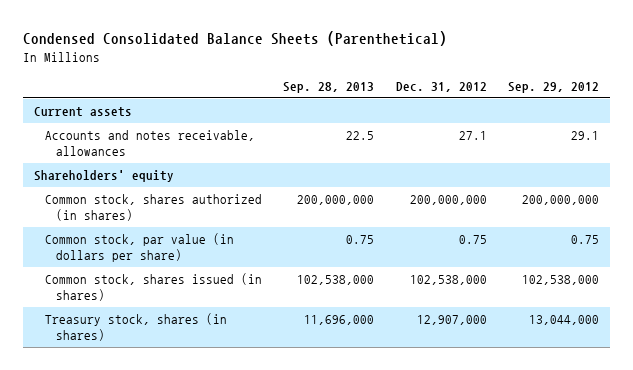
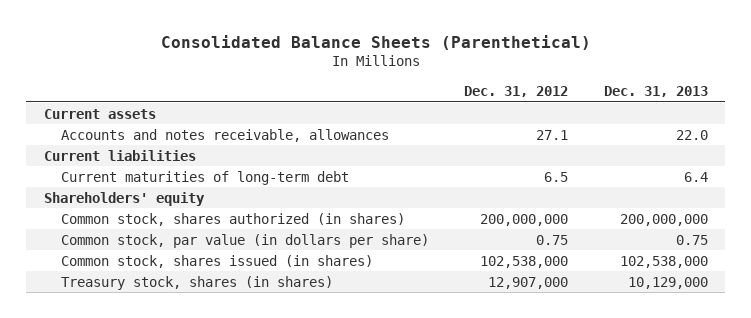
- Condensed Consolidated Balance Sheets (Parenthetical)
+ Consolidated Balance Sheets (Parenthetical)
- | Sep. 28, 2013 | Dec. 31, 2012 | Sep. 29, 2012
+ | Dec. 31, 2012 | Dec. 31, 2013
+ Current liabilities
+ Current maturities of long-term debt | 6.5 | 6.4

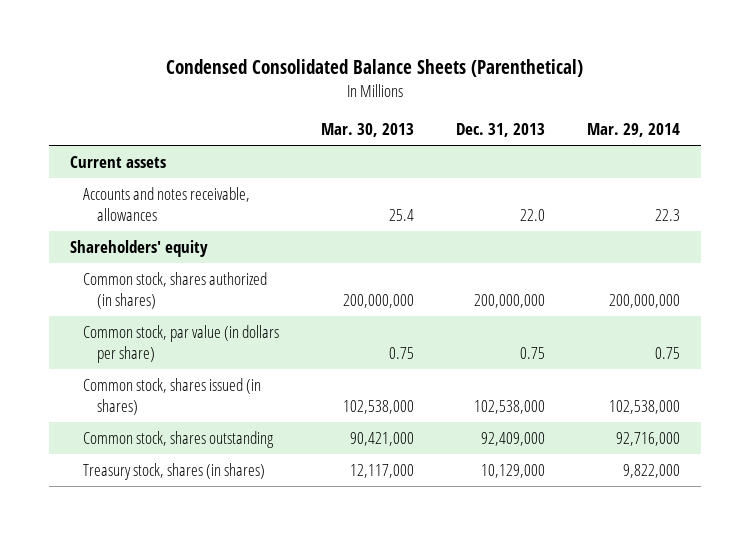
- Consolidated Balance Sheets (Parenthetical)
+ Condensed Consolidated Balance Sheets (Parenthetical)
- | Dec. 31, 2012 | Dec. 31, 2013
+ | Mar. 30, 2013 | Dec. 31, 2013 | Mar. 29, 2014
- Current liabilities
- Current maturities of long-term debt | 6.5 | 6.4
+ Common stock, shares outstanding | 90,421,000 | 92,409,000 | 92,716,000

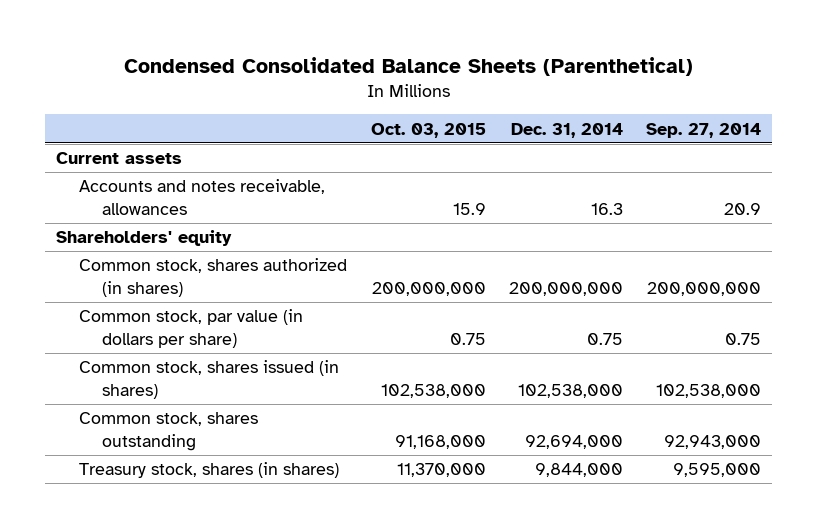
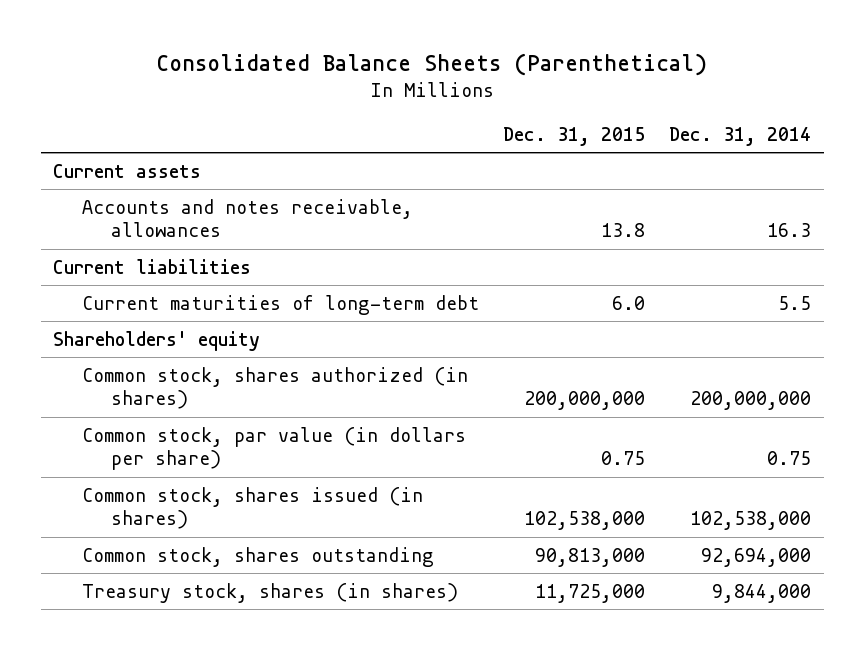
- Condensed Consolidated Balance Sheets (Parenthetical)
+ Consolidated Balance Sheets (Parenthetical)
- | Oct. 03, 2015 | Dec. 31, 2014 | Sep. 27, 2014
+ | Dec. 31, 2015 | Dec. 31, 2014
+ Current liabilities
+ Current maturities of long-term debt | 6.0 | 5.5

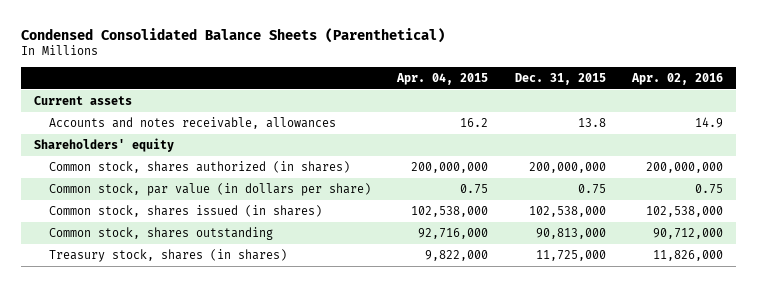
- Consolidated Balance Sheets (Parenthetical)
+ Condensed Consolidated Balance Sheets (Parenthetical)
- | Dec. 31, 2015 | Dec. 31, 2014
+ | Apr. 04, 2015 | Dec. 31, 2015 | Apr. 02, 2016
- Current liabilities
- Current maturities of long-term debt | 6.0 | 5.5

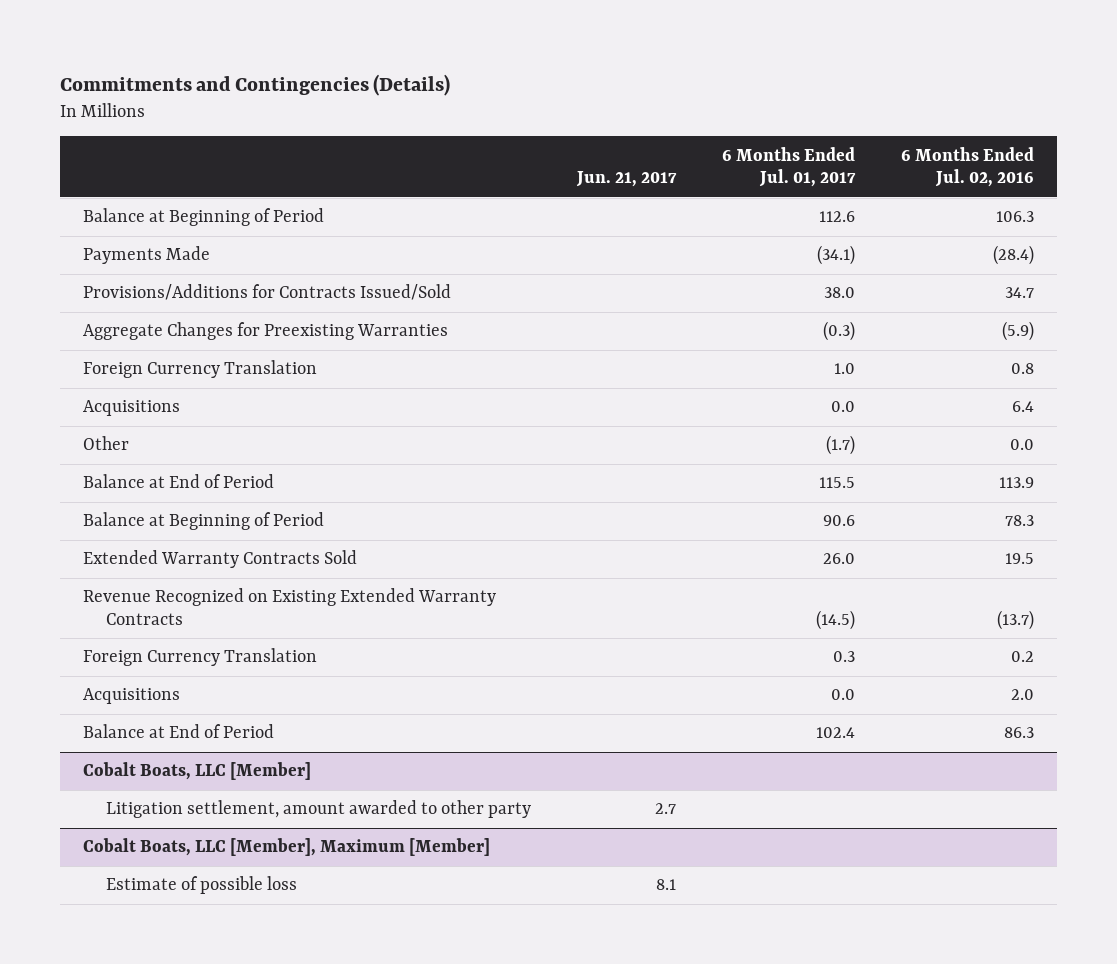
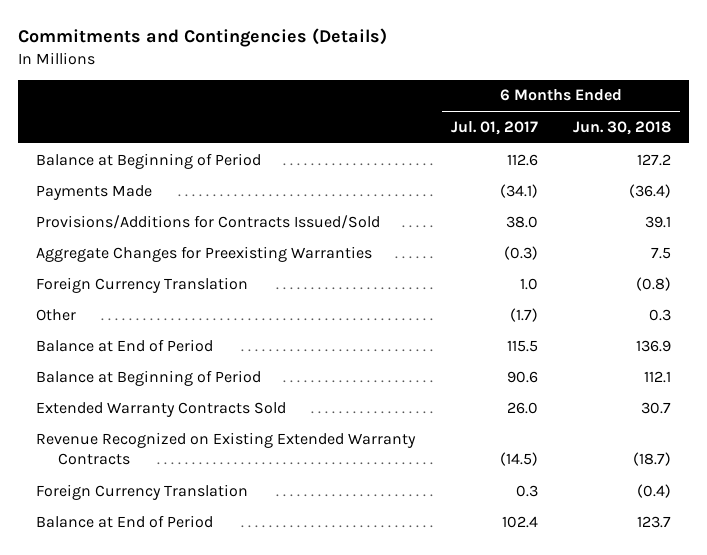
- | Jun. 21, 2017 | 6 Months Ended Jul. 01, 2017 | 6 Months Ended Jul. 02, 2016
+ | 6 Months Ended Jul. 01, 2017 | 6 Months Ended Jun. 30, 2018
- Acquisitions | | 0.0 | 6.4
- Acquisitions | | 0.0 | 2.0
- Cobalt Boats, LLC [Member]
- Litigation settlement, amount awarded to other party | 2.7 | |
- Cobalt Boats, LLC [Member], Maximum [Member]
- Estimate of possible loss | 8.1 | |

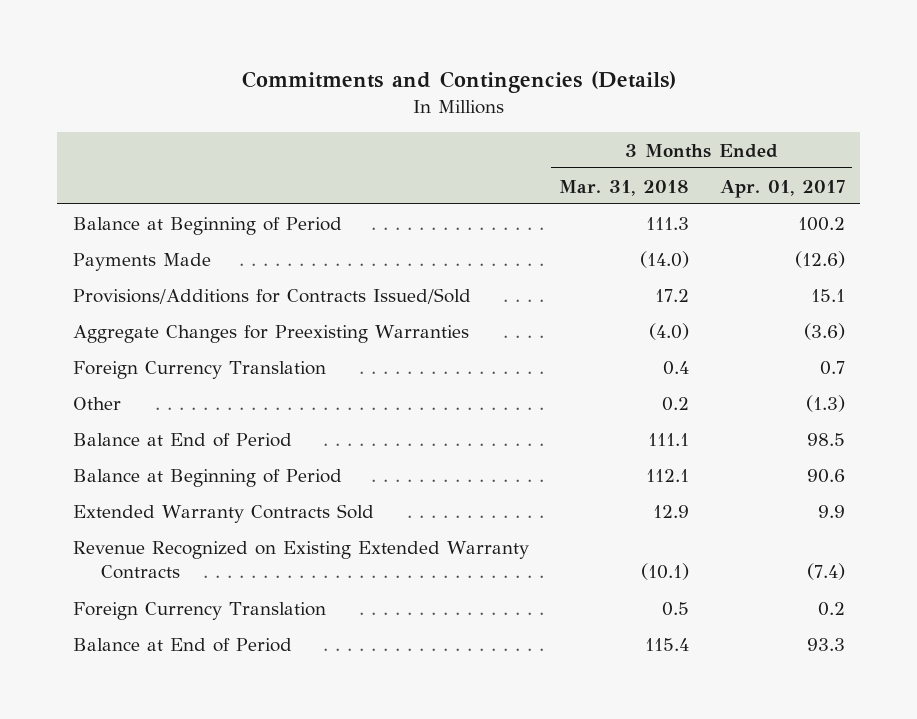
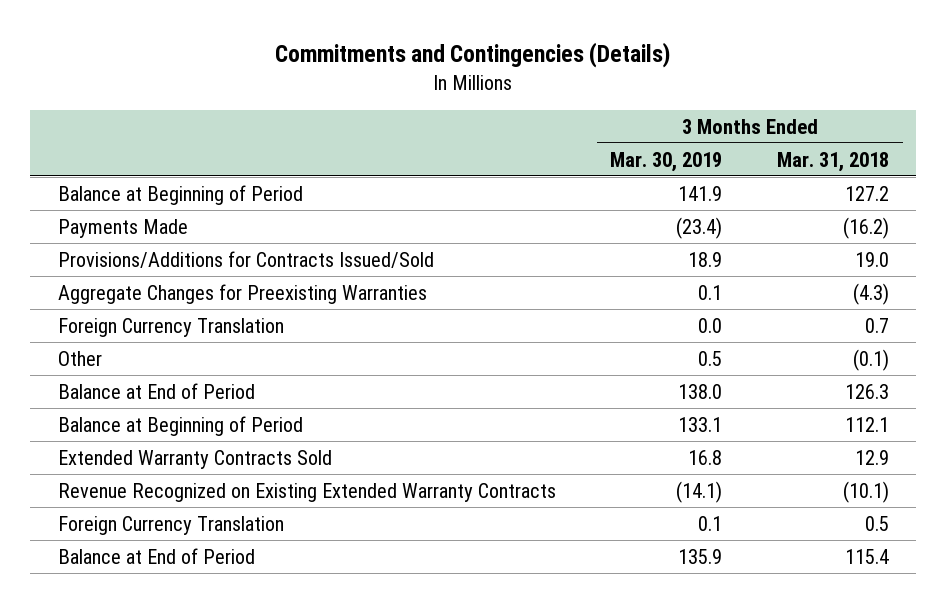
- | 3 Months Ended Mar. 31, 2018 | 3 Months Ended Apr. 01, 2017
+ | 3 Months Ended Mar. 30, 2019 | 3 Months Ended Mar. 31, 2018
- Balance at Beginning of Period | 111.3 | 100.2
- Payments Made | (14.0) | (12.6)
- Provisions/Additions for Contracts Issued/Sold | 17.2 | 15.1
- Aggregate Changes for Preexisting Warranties | (4.0) | (3.6)
- Foreign Currency Translation | 0.4 | 0.7
- Other | 0.2 | (1.3)
- Balance at End of Period | 111.1 | 98.5
+ Balance at Beginning of Period | 141.9 | 127.2
+ Payments Made | (23.4) | (16.2)
+ Provisions/Additions for Contracts Issued/Sold | 18.9 | 19.0
+ Aggregate Changes for Preexisting Warranties | 0.1 | (4.3)
+ Foreign Currency Translation | 0.0 | 0.7
+ Other | 0.5 | (0.1)
+ Balance at End of Period | 138.0 | 126.3

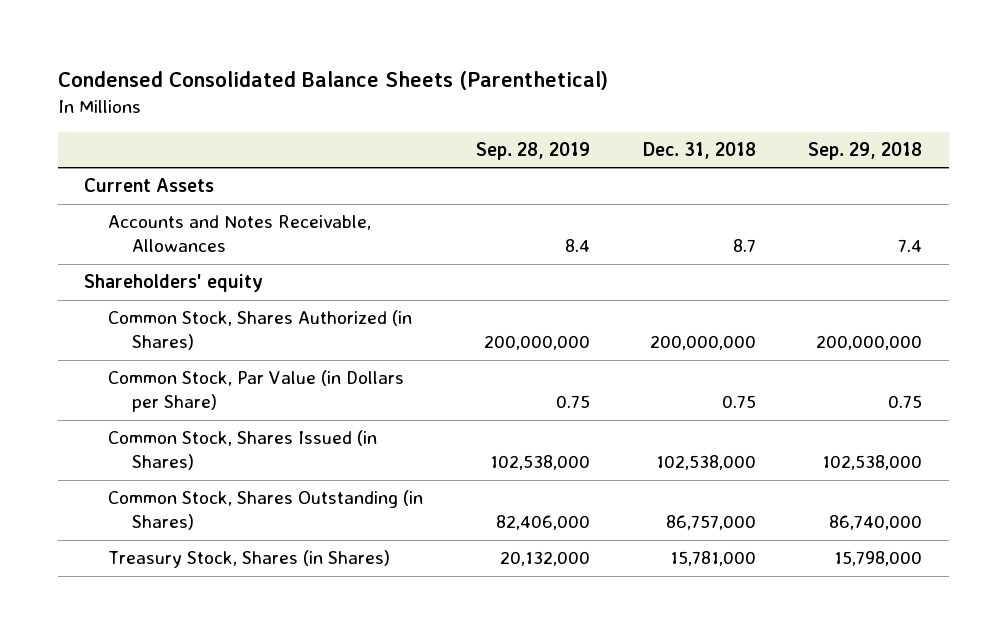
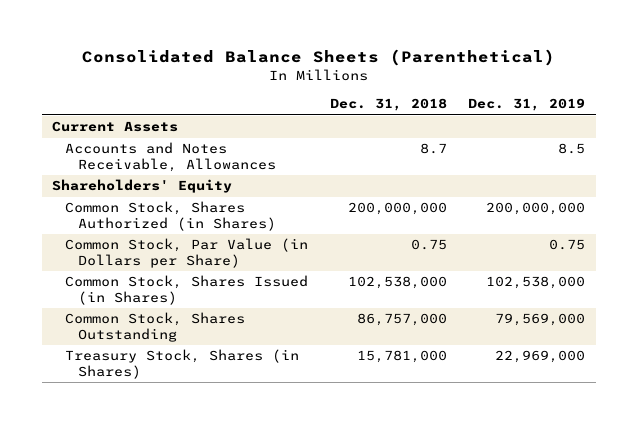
- Condensed Consolidated Balance Sheets (Parenthetical)
+ Consolidated Balance Sheets (Parenthetical)
- | Sep. 28, 2019 | Dec. 31, 2018 | Sep. 29, 2018
+ | Dec. 31, 2018 | Dec. 31, 2019
- Shareholders' equity
+ Shareholders' Equity
- Common Stock, Shares Outstanding (in Shares) | 82,406,000 | 86,757,000 | 86,740,000
+ Common Stock, Shares Outstanding | 86,757,000 | 79,569,000

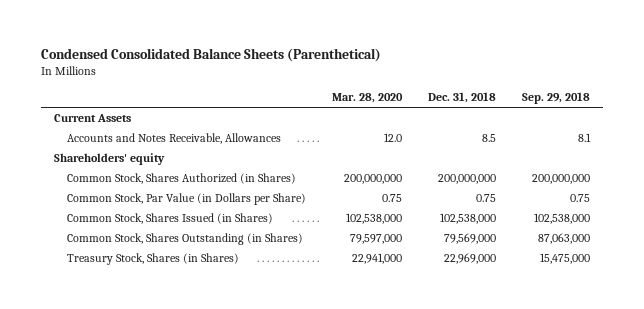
- Consolidated Balance Sheets (Parenthetical)
+ Condensed Consolidated Balance Sheets (Parenthetical)
- | Dec. 31, 2018 | Dec. 31, 2019
+ | Mar. 28, 2020 | Dec. 31, 2018 | Sep. 29, 2018
- Accounts and Notes Receivable, Allowances | 8.7 | 8.5
- Shareholders' Equity
+ Accounts and Notes Receivable, Allowances | 12.0 | 8.5 | 8.1
+ Shareholders' equity
- Common Stock, Shares Outstanding | 86,757,000 | 79,569,000
- Treasury Stock, Shares (in Shares) | 15,781,000 | 22,969,000
+ Common Stock, Shares Outstanding (in Shares) | 79,597,000 | 79,569,000 | 87,063,000
+ Treasury Stock, Shares (in Shares) | 22,941,000 | 22,969,000 | 15,475,000

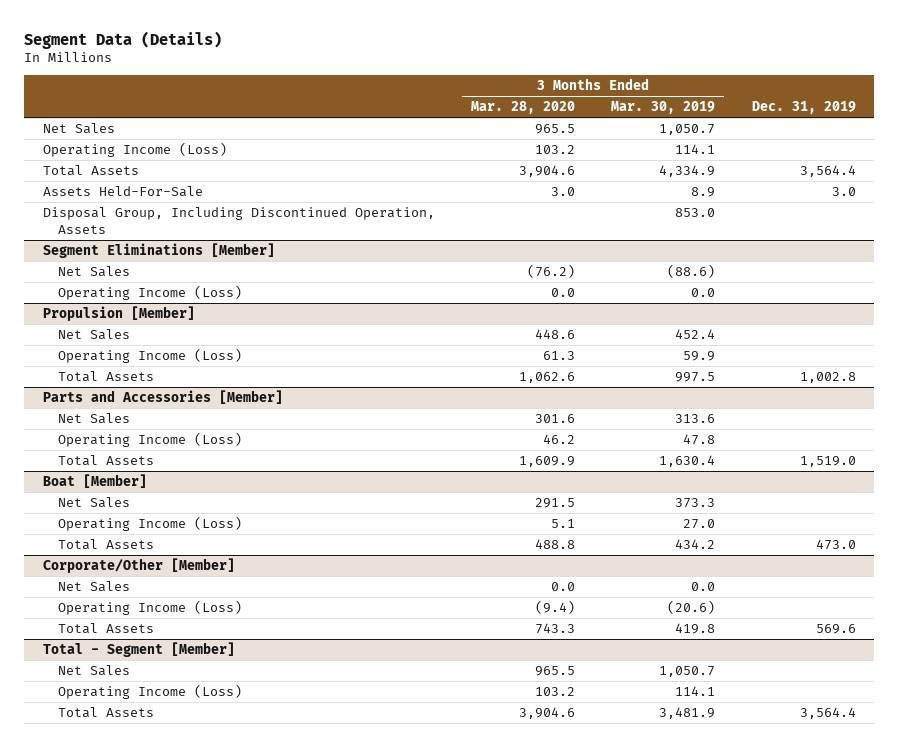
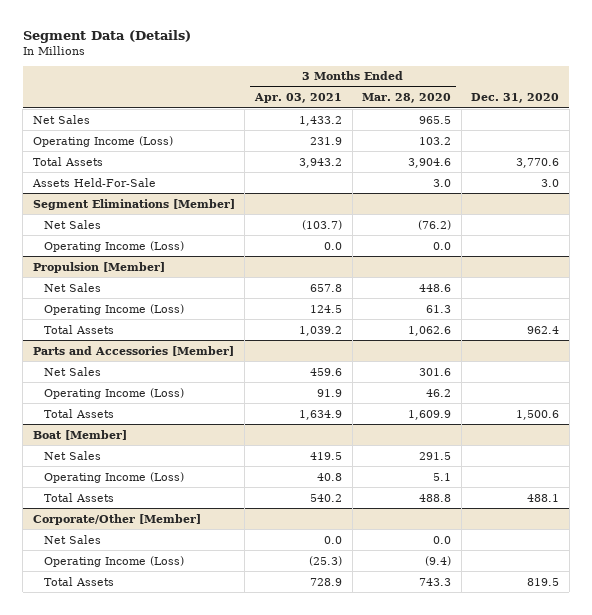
- | 3 Months Ended Mar. 28, 2020 | 3 Months Ended Mar. 30, 2019 | Dec. 31, 2019
+ | 3 Months Ended Apr. 03, 2021 | 3 Months Ended Mar. 28, 2020 | Dec. 31, 2020
- Disposal Group, Including Discontinued Operation, Assets | | 853.0 |
- Total - Segment [Member]
- Net Sales | 965.5 | 1,050.7 |
- Operating Income (Loss) | 103.2 | 114.1 |
- Total Assets | 3,904.6 | 3,481.9 | 3,564.4

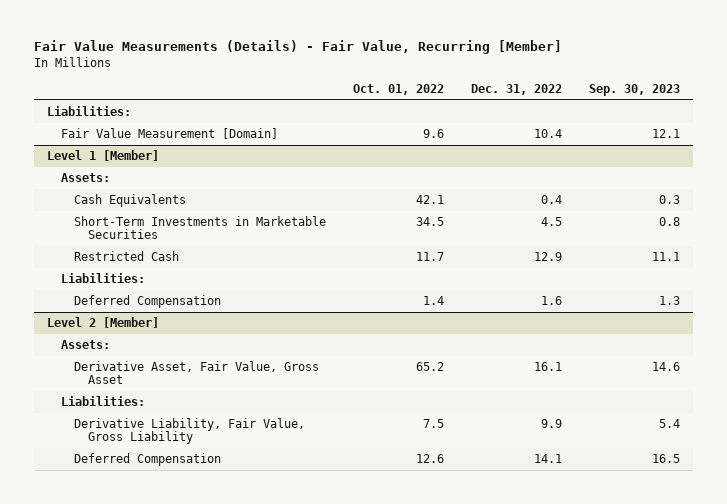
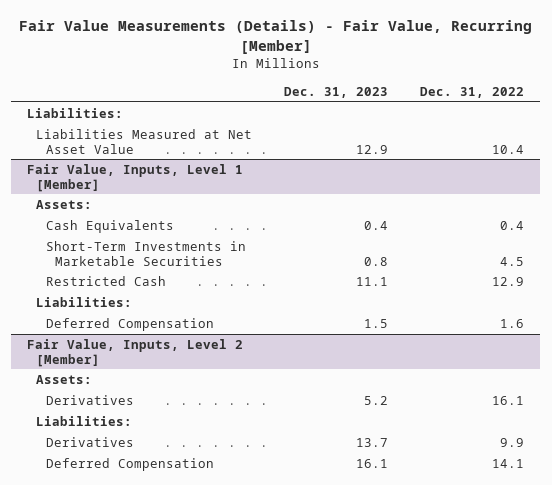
- | Oct. 01, 2022 | Dec. 31, 2022 | Sep. 30, 2023
+ | Dec. 31, 2023 | Dec. 31, 2022
- Fair Value Measurement [Domain] | 9.6 | 10.4 | 12.1
- Level 1 [Member]
+ Liabilities Measured at Net Asset Value | 12.9 | 10.4
+ Fair Value, Inputs, Level 1 [Member]
- Level 2 [Member]
+ Fair Value, Inputs, Level 2 [Member]
- Derivative Asset, Fair Value, Gross Asset | 65.2 | 16.1 | 14.6
+ Derivatives | 5.2 | 16.1
- Derivative Liability, Fair Value, Gross Liability | 7.5 | 9.9 | 5.4
+ Derivatives | 13.7 | 9.9

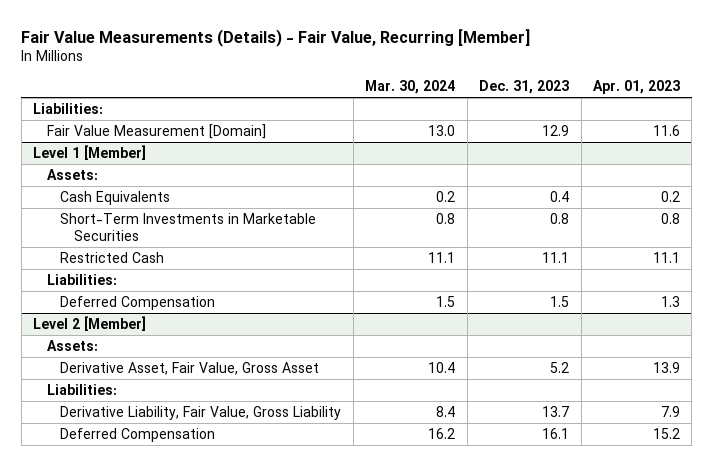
- | Dec. 31, 2023 | Dec. 31, 2022
+ | Mar. 30, 2024 | Dec. 31, 2023 | Apr. 01, 2023
- Liabilities Measured at Net Asset Value | 12.9 | 10.4
- Fair Value, Inputs, Level 1 [Member]
+ Fair Value Measurement [Domain] | 13.0 | 12.9 | 11.6
+ Level 1 [Member]
- Fair Value, Inputs, Level 2 [Member]
+ Level 2 [Member]
- Derivatives | 5.2 | 16.1
+ Derivative Asset, Fair Value, Gross Asset | 10.4 | 5.2 | 13.9
- Derivatives | 13.7 | 9.9
+ Derivative Liability, Fair Value, Gross Liability | 8.4 | 13.7 | 7.9

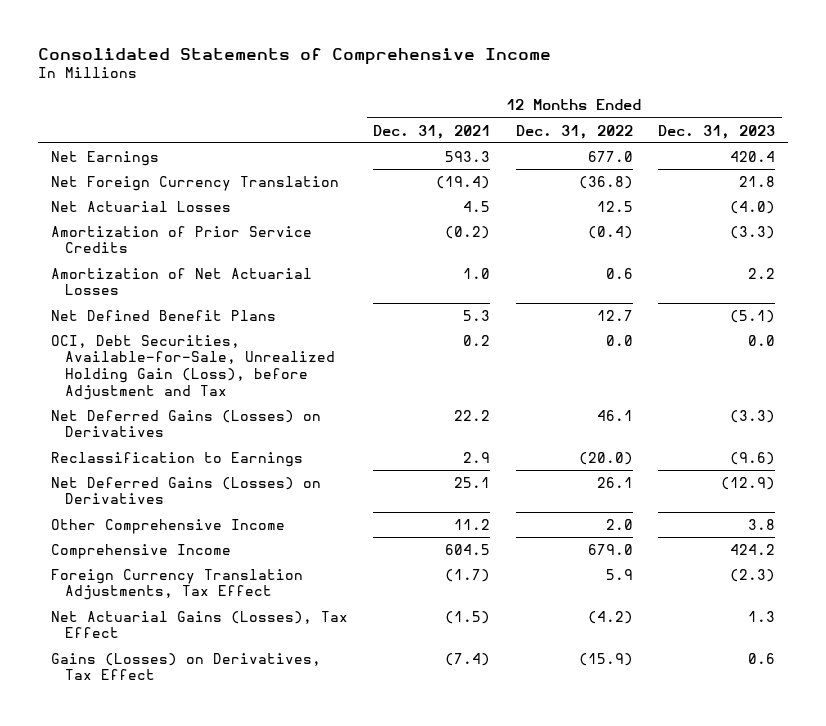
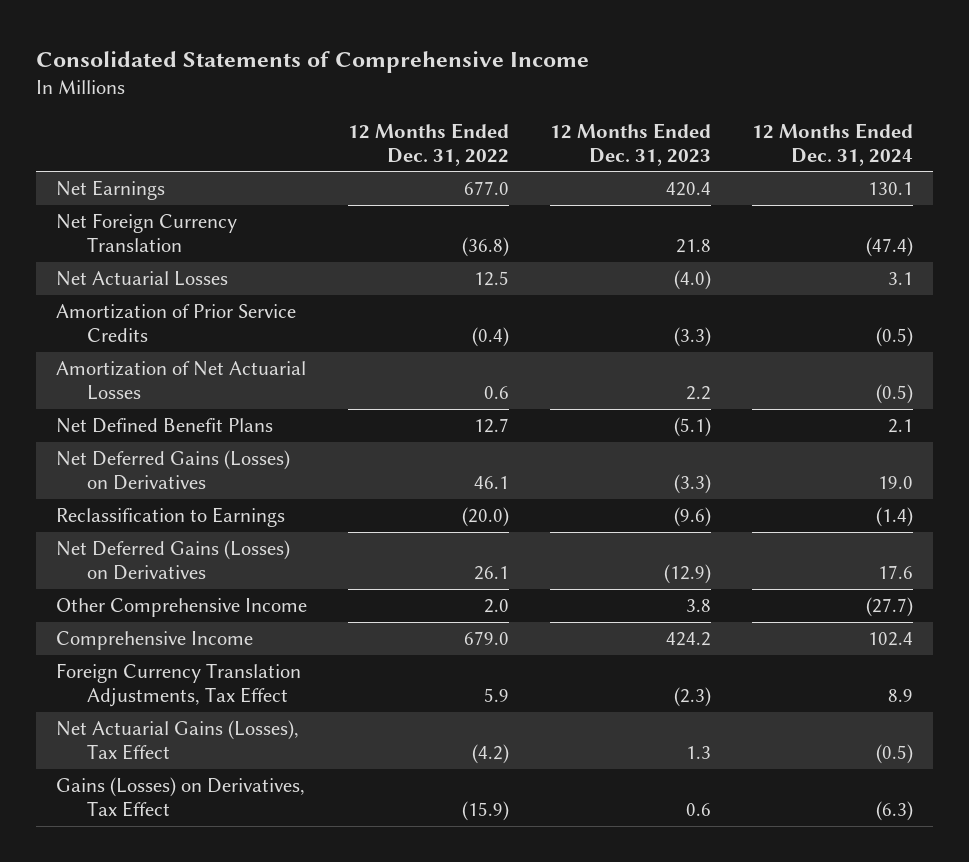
- | 12 Months Ended Dec. 31, 2021 | 12 Months Ended Dec. 31, 2022 | 12 Months Ended Dec. 31, 2023
+ | 12 Months Ended Dec. 31, 2022 | 12 Months Ended Dec. 31, 2023 | 12 Months Ended Dec. 31, 2024
- OCI, Debt Securities, Available-for-Sale, Unrealized Holding Gain (Loss), before Adjustment and Tax | 0.2 | 0.0 | 0.0

